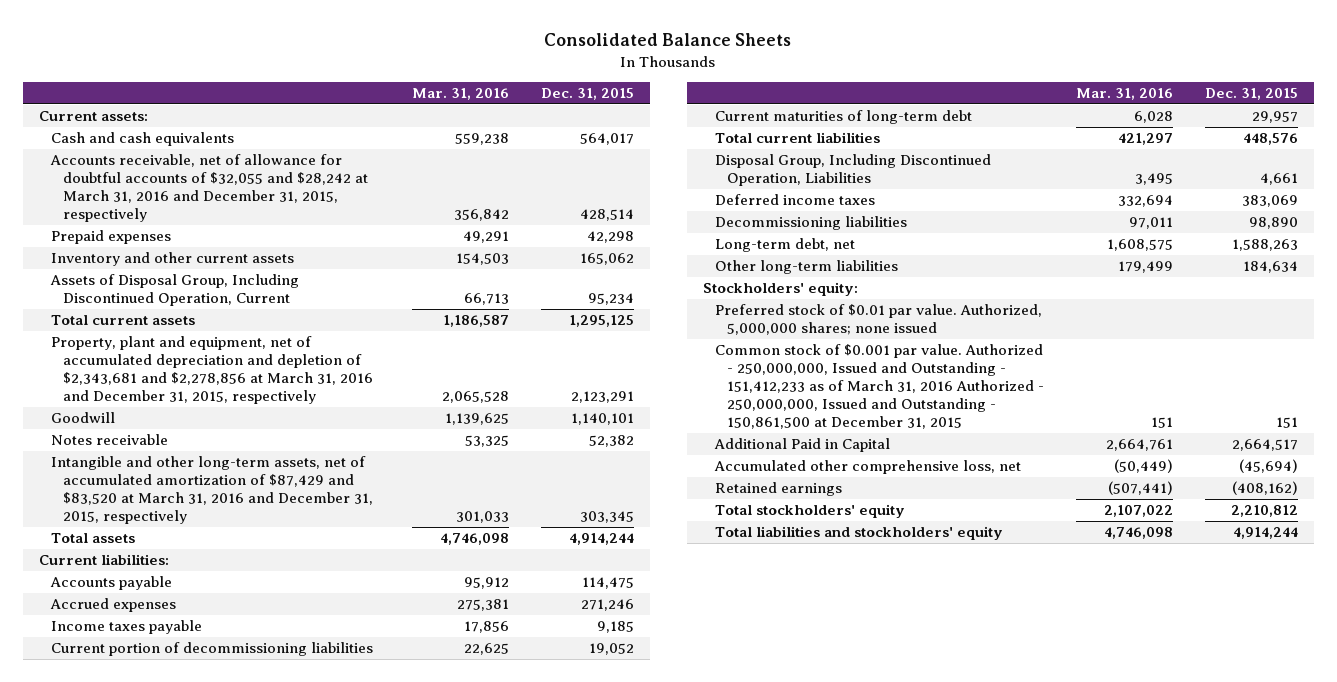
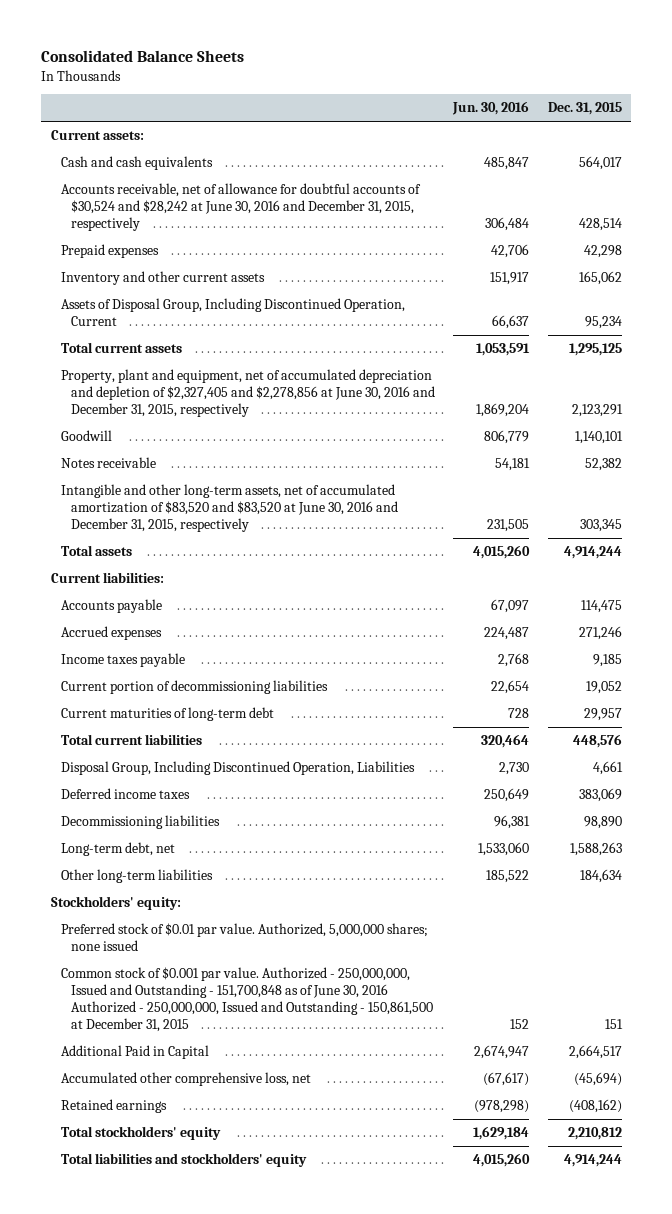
- | Mar. 31, 2016 | Dec. 31, 2015
+ | Jun. 30, 2016 | Dec. 31, 2015
- Accounts receivable, net of allowance for doubtful accounts of $32,055 and $28,242 at March 31, 2016 and December 31, 2015, respectively | 356,842 | 428,514
+ Accounts receivable, net of allowance for doubtful accounts of $30,524 and $28,242 at June 30, 2016 and December 31, 2015, respectively | 306,484 | 428,514
- Property, plant and equipment, net of accumulated depreciation and depletion of $2,343,681 and $2,278,856 at March 31, 2016 and December 31, 2015, respectively | 2,065,528 | 2,123,291
+ Property, plant and equipment, net of accumulated depreciation and depletion of $2,327,405 and $2,278,856 at June 30, 2016 and December 31, 2015, respectively | 1,869,204 | 2,123,291
- Intangible and other long-term assets, net of accumulated amortization of $87,429 and $83,520 at March 31, 2016 and December 31, 2015, respectively | 301,033 | 303,345
+ Intangible and other long-term assets, net of accumulated amortization of $83,520 and $83,520 at June 30, 2016 and December 31, 2015, respectively | 231,505 | 303,345
- Common stock of $0.001 par value. Authorized - 250,000,000, Issued and Outstanding - 151,412,233 as of March 31, 2016 Authorized - 250,000,000, Issued and Outstanding - 150,861,500 at December 31, 2015 | 151 | 151
+ Common stock of $0.001 par value. Authorized - 250,000,000, Issued and Outstanding - 151,700,848 as of June 30, 2016 Authorized - 250,000,000, Issued and Outstanding - 150,861,500 at December 31, 2015 | 152 | 151

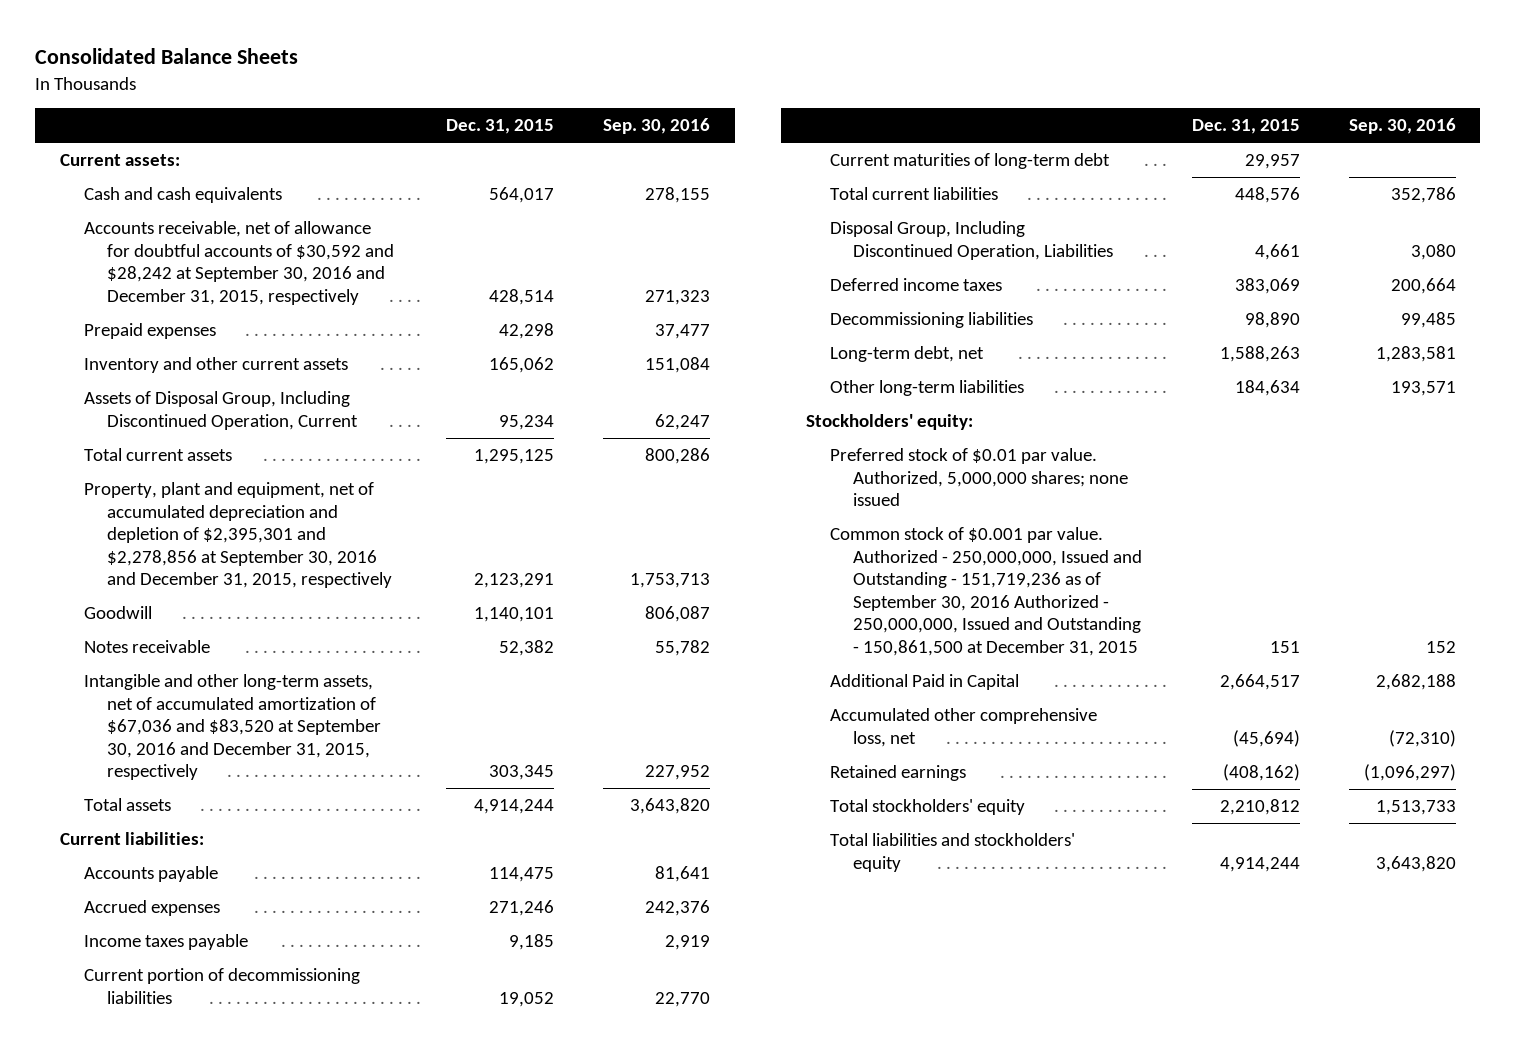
- | Jun. 30, 2016 | Dec. 31, 2015
+ | Dec. 31, 2015 | Sep. 30, 2016
- Accounts receivable, net of allowance for doubtful accounts of $30,524 and $28,242 at June 30, 2016 and December 31, 2015, respectively | 306,484 | 428,514
+ Accounts receivable, net of allowance for doubtful accounts of $30,592 and $28,242 at September 30, 2016 and December 31, 2015, respectively | 428,514 | 271,323
- Property, plant and equipment, net of accumulated depreciation and depletion of $2,327,405 and $2,278,856 at June 30, 2016 and December 31, 2015, respectively | 1,869,204 | 2,123,291
+ Property, plant and equipment, net of accumulated depreciation and depletion of $2,395,301 and $2,278,856 at September 30, 2016 and December 31, 2015, respectively | 2,123,291 | 1,753,713
- Intangible and other long-term assets, net of accumulated amortization of $83,520 and $83,520 at June 30, 2016 and December 31, 2015, respectively | 231,505 | 303,345
+ Intangible and other long-term assets, net of accumulated amortization of $67,036 and $83,520 at September 30, 2016 and December 31, 2015, respectively | 303,345 | 227,952
- Common stock of $0.001 par value. Authorized - 250,000,000, Issued and Outstanding - 151,700,848 as of June 30, 2016 Authorized - 250,000,000, Issued and Outstanding - 150,861,500 at December 31, 2015 | 152 | 151
+ Common stock of $0.001 par value. Authorized - 250,000,000, Issued and Outstanding - 151,719,236 as of September 30, 2016 Authorized - 250,000,000, Issued and Outstanding - 150,861,500 at December 31, 2015 | 151 | 152

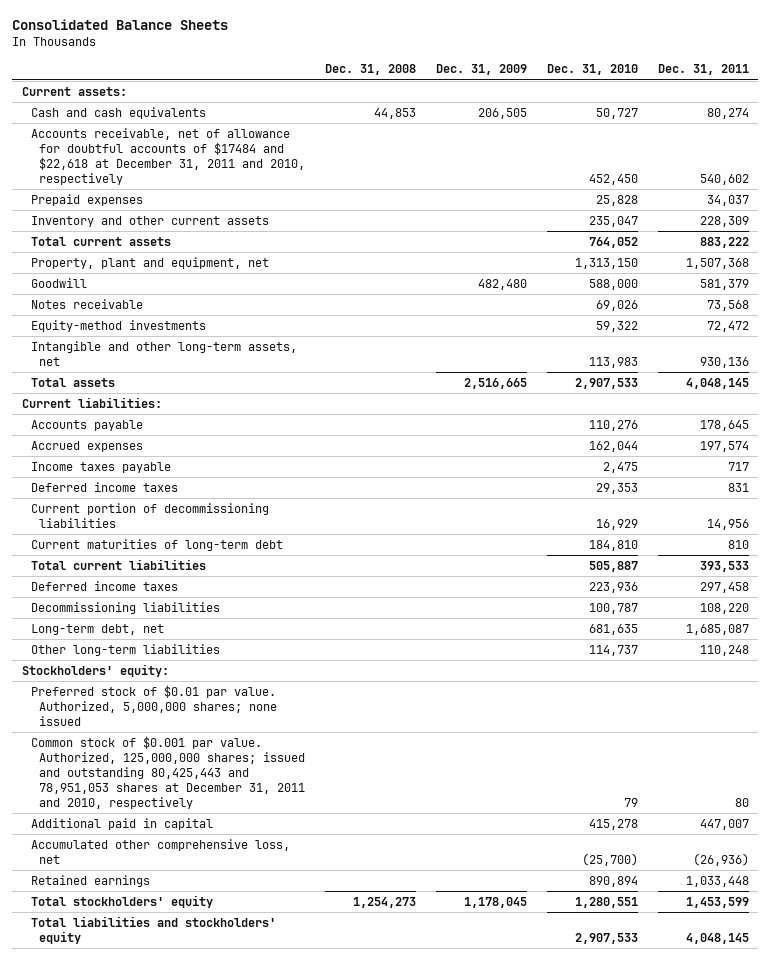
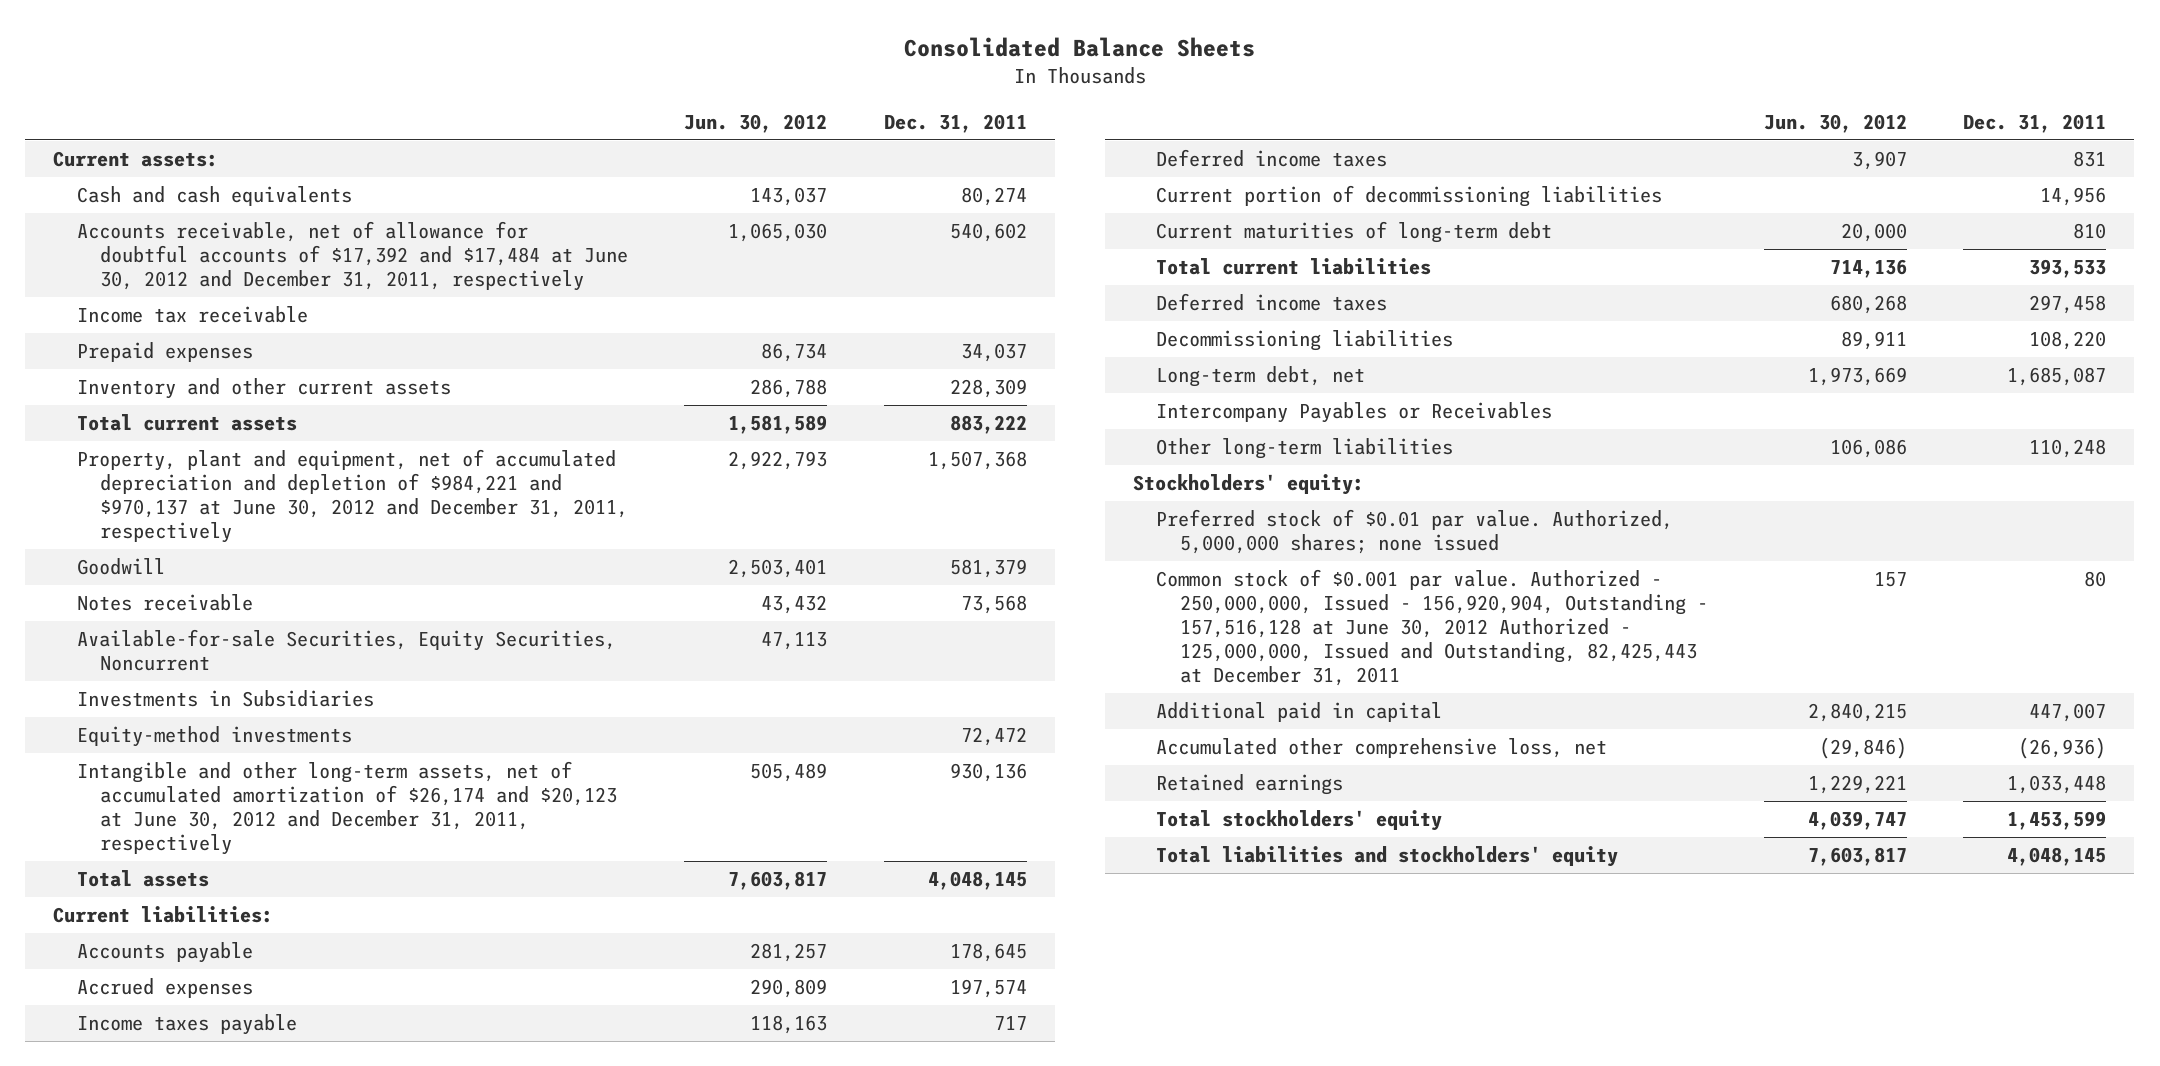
- | Dec. 31, 2008 | Dec. 31, 2009 | Dec. 31, 2010 | Dec. 31, 2011
+ | Jun. 30, 2012 | Dec. 31, 2011
- Accounts receivable, net of allowance for doubtful accounts of $17484 and $22,618 at December 31, 2011 and 2010, respectively | | | 452,450 | 540,602
+ Accounts receivable, net of allowance for doubtful accounts of $17,392 and $17,484 at June 30, 2012 and December 31, 2011, respectively | 1,065,030 | 540,602
+ Income tax receivable
- Property, plant and equipment, net | | | 1,313,150 | 1,507,368
+ Property, plant and equipment, net of accumulated depreciation and depletion of $984,221 and $970,137 at June 30, 2012 and December 31, 2011, respectively | 2,922,793 | 1,507,368
+ Available-for-sale Securities, Equity Securities, Noncurrent | 47,113 |
+ Investments in Subsidiaries
- Intangible and other long-term assets, net | | | 113,983 | 930,136
+ Intangible and other long-term assets, net of accumulated amortization of $26,174 and $20,123 at June 30, 2012 and December 31, 2011, respectively | 505,489 | 930,136
+ Intercompany Payables or Receivables
- Common stock of $0.001 par value. Authorized, 125,000,000 shares; issued and outstanding 80,425,443 and 78,951,053 shares at December 31, 2011 and 2010, respectively | | | 79 | 80
+ Common stock of $0.001 par value. Authorized - 250,000,000, Issued - 156,920,904, Outstanding - 157,516,128 at June 30, 2012 Authorized - 125,000,000, Issued and Outstanding, 82,425,443 at December 31, 2011 | 157 | 80

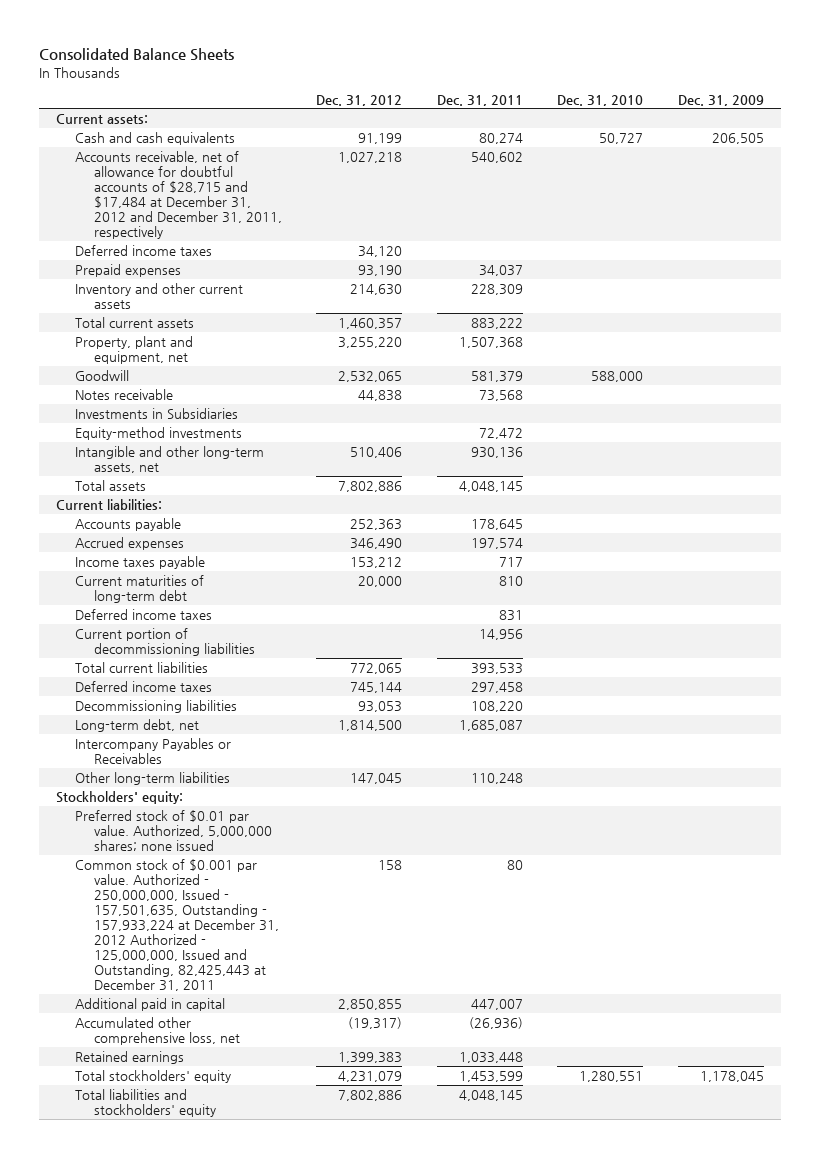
- | Jun. 30, 2012 | Dec. 31, 2011
+ | Dec. 31, 2012 | Dec. 31, 2011 | Dec. 31, 2010 | Dec. 31, 2009
- Accounts receivable, net of allowance for doubtful accounts of $17,392 and $17,484 at June 30, 2012 and December 31, 2011, respectively | 1,065,030 | 540,602
- Income tax receivable
+ Accounts receivable, net of allowance for doubtful accounts of $28,715 and $17,484 at December 31, 2012 and December 31, 2011, respectively | 1,027,218 | 540,602 | |
+ Deferred income taxes | 34,120 | | |
- Property, plant and equipment, net of accumulated depreciation and depletion of $984,221 and $970,137 at June 30, 2012 and December 31, 2011, respectively | 2,922,793 | 1,507,368
+ Property, plant and equipment, net | 3,255,220 | 1,507,368 | |
- Available-for-sale Securities, Equity Securities, Noncurrent | 47,113 |
- Intangible and other long-term assets, net of accumulated amortization of $26,174 and $20,123 at June 30, 2012 and December 31, 2011, respectively | 505,489 | 930,136
+ Intangible and other long-term assets, net | 510,406 | 930,136 | |
moved up: Current maturities of long-term debt | 20,000 | 810 | |
- Common stock of $0.001 par value. Authorized - 250,000,000, Issued - 156,920,904, Outstanding - 157,516,128 at June 30, 2012 Authorized - 125,000,000, Issued and Outstanding, 82,425,443 at December 31, 2011 | 157 | 80
+ Common stock of $0.001 par value. Authorized - 250,000,000, Issued - 157,501,635, Outstanding - 157,933,224 at December 31, 2012 Authorized - 125,000,000, Issued and Outstanding, 82,425,443 at December 31, 2011 | 158 | 80 | |

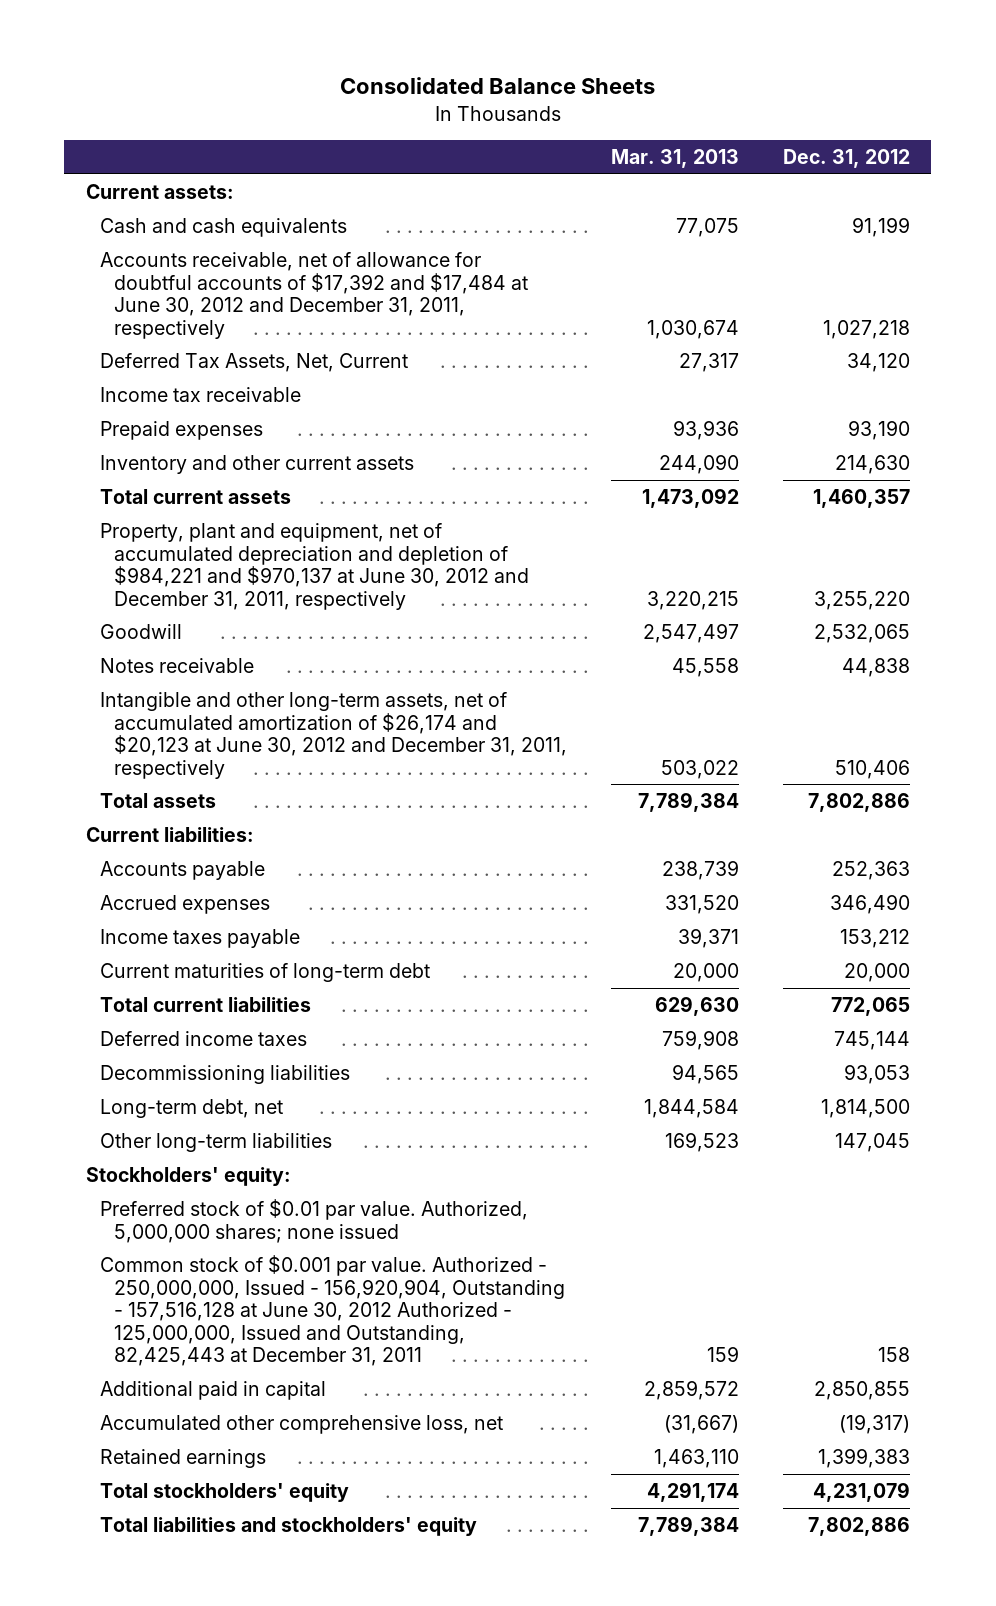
- | Dec. 31, 2012 | Dec. 31, 2011 | Dec. 31, 2010 | Dec. 31, 2009
+ | Mar. 31, 2013 | Dec. 31, 2012
- Accounts receivable, net of allowance for doubtful accounts of $28,715 and $17,484 at December 31, 2012 and December 31, 2011, respectively | 1,027,218 | 540,602 | |
- Deferred income taxes | 34,120 | | |
+ Accounts receivable, net of allowance for doubtful accounts of $17,392 and $17,484 at June 30, 2012 and December 31, 2011, respectively | 1,030,674 | 1,027,218
+ Deferred Tax Assets, Net, Current | 27,317 | 34,120
+ Income tax receivable
- Property, plant and equipment, net | 3,255,220 | 1,507,368 | |
+ Property, plant and equipment, net of accumulated depreciation and depletion of $984,221 and $970,137 at June 30, 2012 and December 31, 2011, respectively | 3,220,215 | 3,255,220
- Investments in Subsidiaries
- Equity-method investments | | 72,472 | |
- Intangible and other long-term assets, net | 510,406 | 930,136 | |
+ Intangible and other long-term assets, net of accumulated amortization of $26,174 and $20,123 at June 30, 2012 and December 31, 2011, respectively | 503,022 | 510,406
- Deferred income taxes | | 831 | |
- Current portion of decommissioning liabilities | | 14,956 | |
- Intercompany Payables or Receivables
- Common stock of $0.001 par value. Authorized - 250,000,000, Issued - 157,501,635, Outstanding - 157,933,224 at December 31, 2012 Authorized - 125,000,000, Issued and Outstanding, 82,425,443 at December 31, 2011 | 158 | 80 | |
+ Common stock of $0.001 par value. Authorized - 250,000,000, Issued - 156,920,904, Outstanding - 157,516,128 at June 30, 2012 Authorized - 125,000,000, Issued and Outstanding, 82,425,443 at December 31, 2011 | 159 | 158

